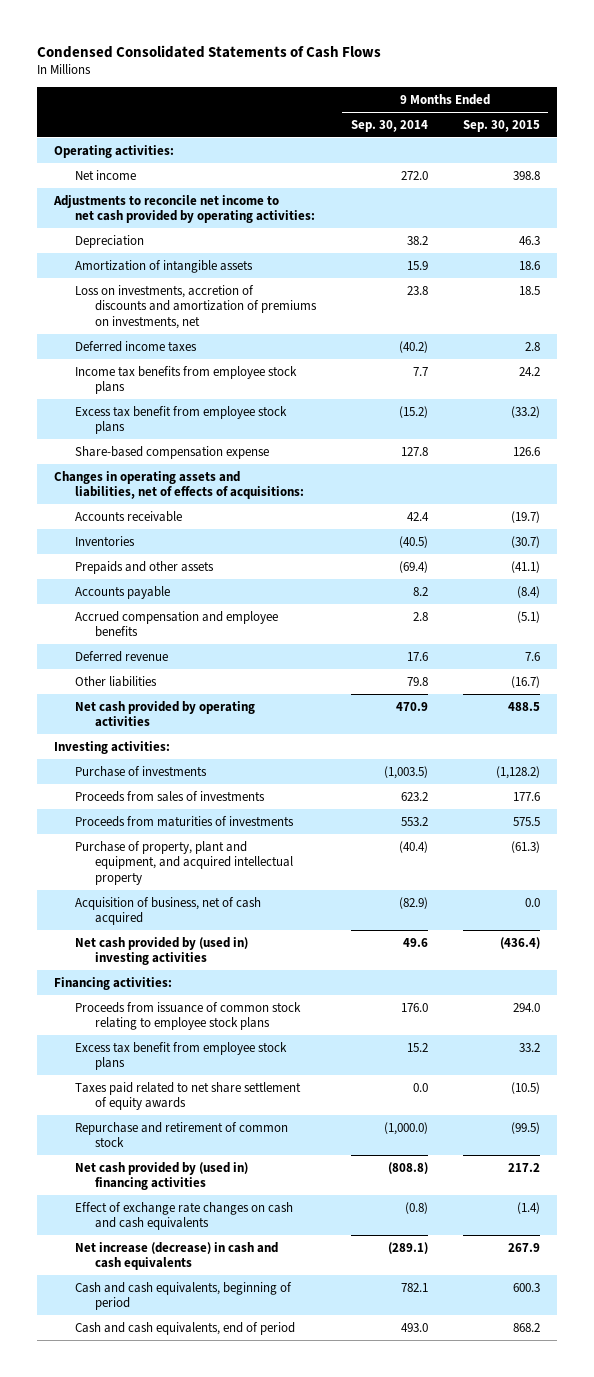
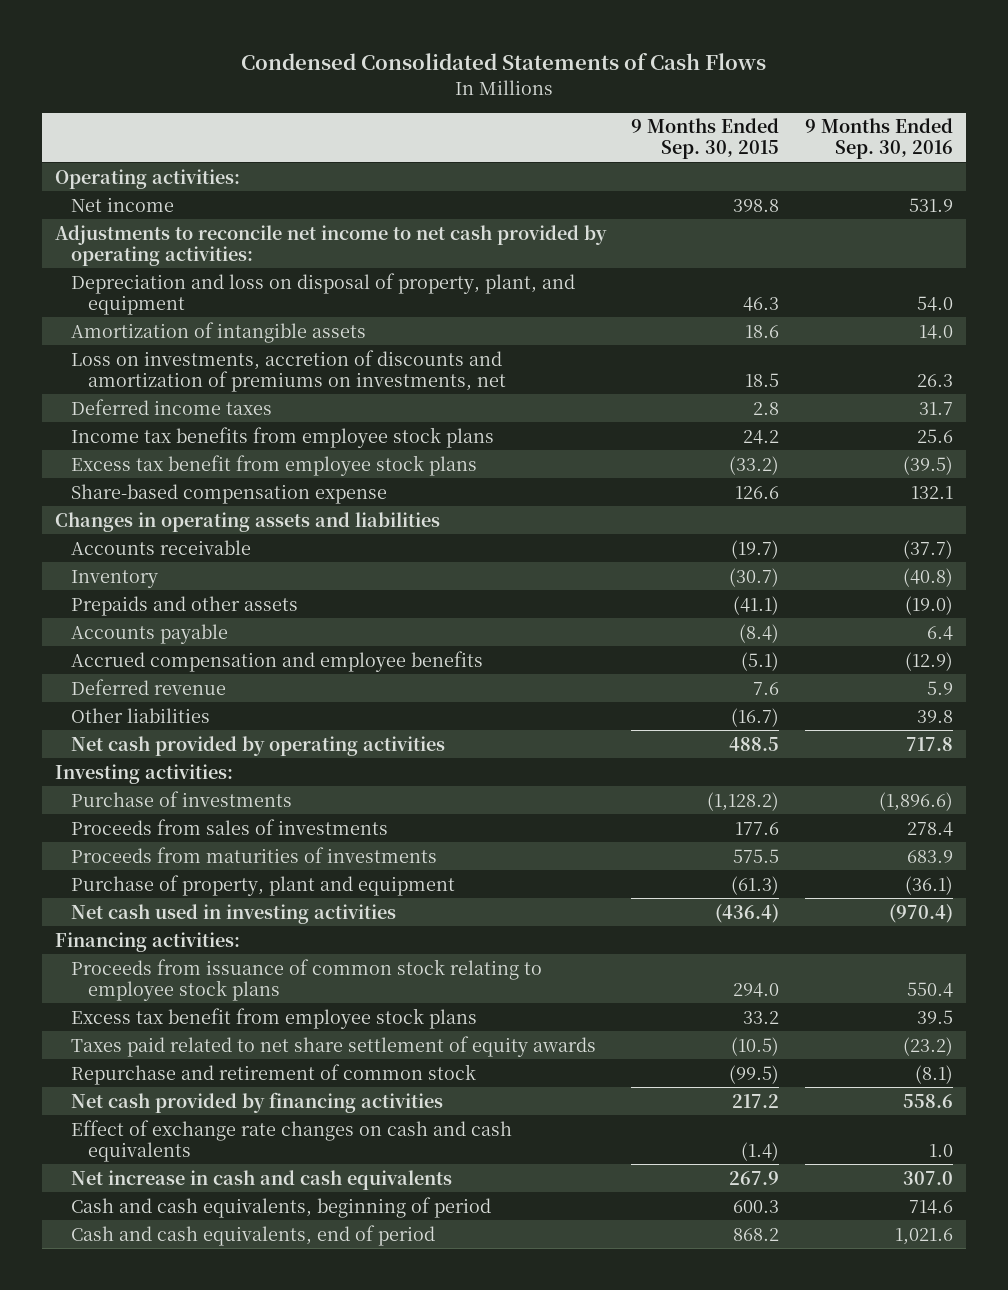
- | 9 Months Ended Sep. 30, 2014 | 9 Months Ended Sep. 30, 2015
+ | 9 Months Ended Sep. 30, 2015 | 9 Months Ended Sep. 30, 2016
- Depreciation | 38.2 | 46.3
+ Depreciation and loss on disposal of property, plant, and equipment | 46.3 | 54.0
- Changes in operating assets and liabilities, net of effects of acquisitions:
+ Changes in operating assets and liabilities
- Inventories | (40.5) | (30.7)
+ Inventory | (30.7) | (40.8)
- Purchase of property, plant and equipment, and acquired intellectual property | (40.4) | (61.3)
- Acquisition of business, net of cash acquired | (82.9) | 0.0
- Net cash provided by (used in) investing activities | 49.6 | (436.4)
+ Purchase of property, plant and equipment | (61.3) | (36.1)
+ Net cash used in investing activities | (436.4) | (970.4)
- Net cash provided by (used in) financing activities | (808.8) | 217.2
+ Net cash provided by financing activities | 217.2 | 558.6
- Net increase (decrease) in cash and cash equivalents | (289.1) | 267.9
+ Net increase in cash and cash equivalents | 267.9 | 307.0

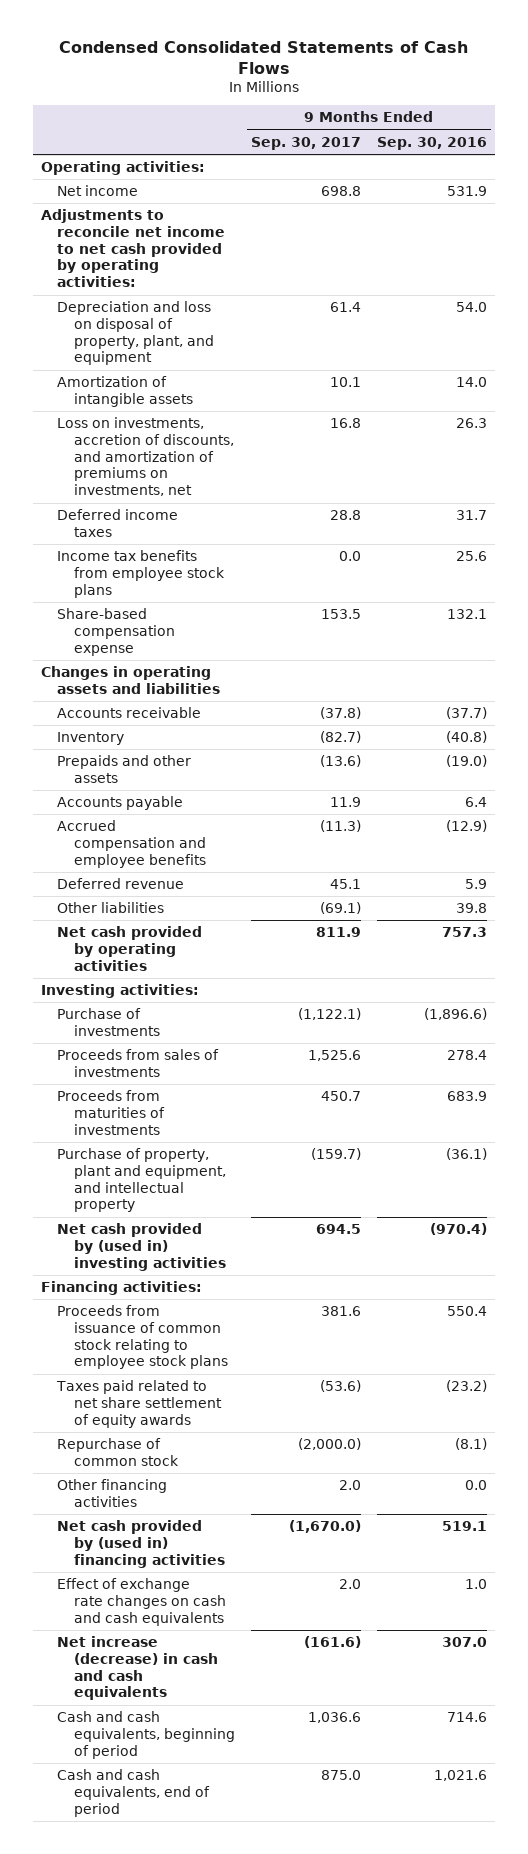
- | 9 Months Ended Sep. 30, 2015 | 9 Months Ended Sep. 30, 2016
+ | 9 Months Ended Sep. 30, 2017 | 9 Months Ended Sep. 30, 2016
- Loss on investments, accretion of discounts and amortization of premiums on investments, net | 18.5 | 26.3
+ Loss on investments, accretion of discounts, and amortization of premiums on investments, net | 16.8 | 26.3
- Excess tax benefit from employee stock plans | (33.2) | (39.5)
- Net cash provided by operating activities | 488.5 | 717.8
+ Net cash provided by operating activities | 811.9 | 757.3
- Purchase of property, plant and equipment | (61.3) | (36.1)
- Net cash used in investing activities | (436.4) | (970.4)
+ Purchase of property, plant and equipment, and intellectual property | (159.7) | (36.1)
+ Net cash provided by (used in) investing activities | 694.5 | (970.4)
- Excess tax benefit from employee stock plans | 33.2 | 39.5
- Repurchase and retirement of common stock | (99.5) | (8.1)
- Net cash provided by financing activities | 217.2 | 558.6
+ Repurchase of common stock | (2,000.0) | (8.1)
+ Other financing activities | 2.0 | 0.0
+ Net cash provided by (used in) financing activities | (1,670.0) | 519.1
- Net increase in cash and cash equivalents | 267.9 | 307.0
+ Net increase (decrease) in cash and cash equivalents | (161.6) | 307.0

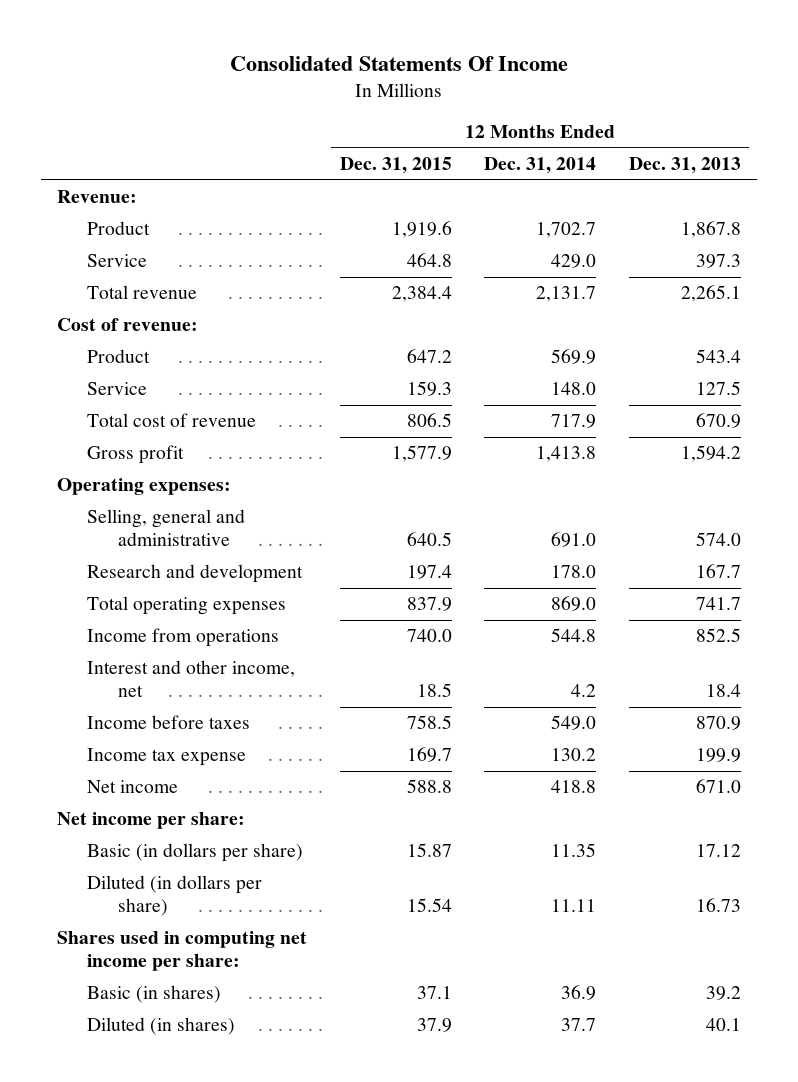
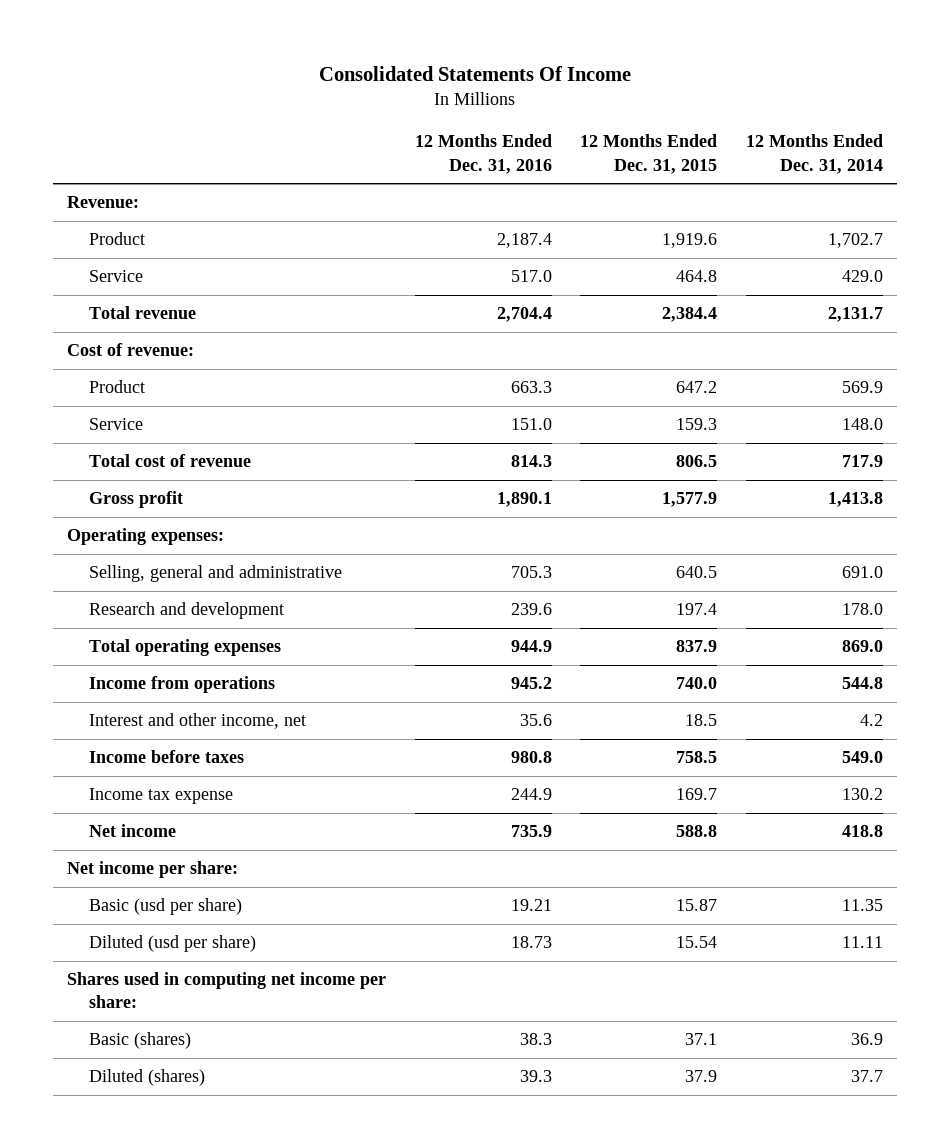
- | 12 Months Ended Dec. 31, 2015 | 12 Months Ended Dec. 31, 2014 | 12 Months Ended Dec. 31, 2013
+ | 12 Months Ended Dec. 31, 2016 | 12 Months Ended Dec. 31, 2015 | 12 Months Ended Dec. 31, 2014
- Basic (in dollars per share) | 15.87 | 11.35 | 17.12
- Diluted (in dollars per share) | 15.54 | 11.11 | 16.73
+ Basic (usd per share) | 19.21 | 15.87 | 11.35
+ Diluted (usd per share) | 18.73 | 15.54 | 11.11
- Basic (in shares) | 37.1 | 36.9 | 39.2
- Diluted (in shares) | 37.9 | 37.7 | 40.1
+ Basic (shares) | 38.3 | 37.1 | 36.9
+ Diluted (shares) | 39.3 | 37.9 | 37.7

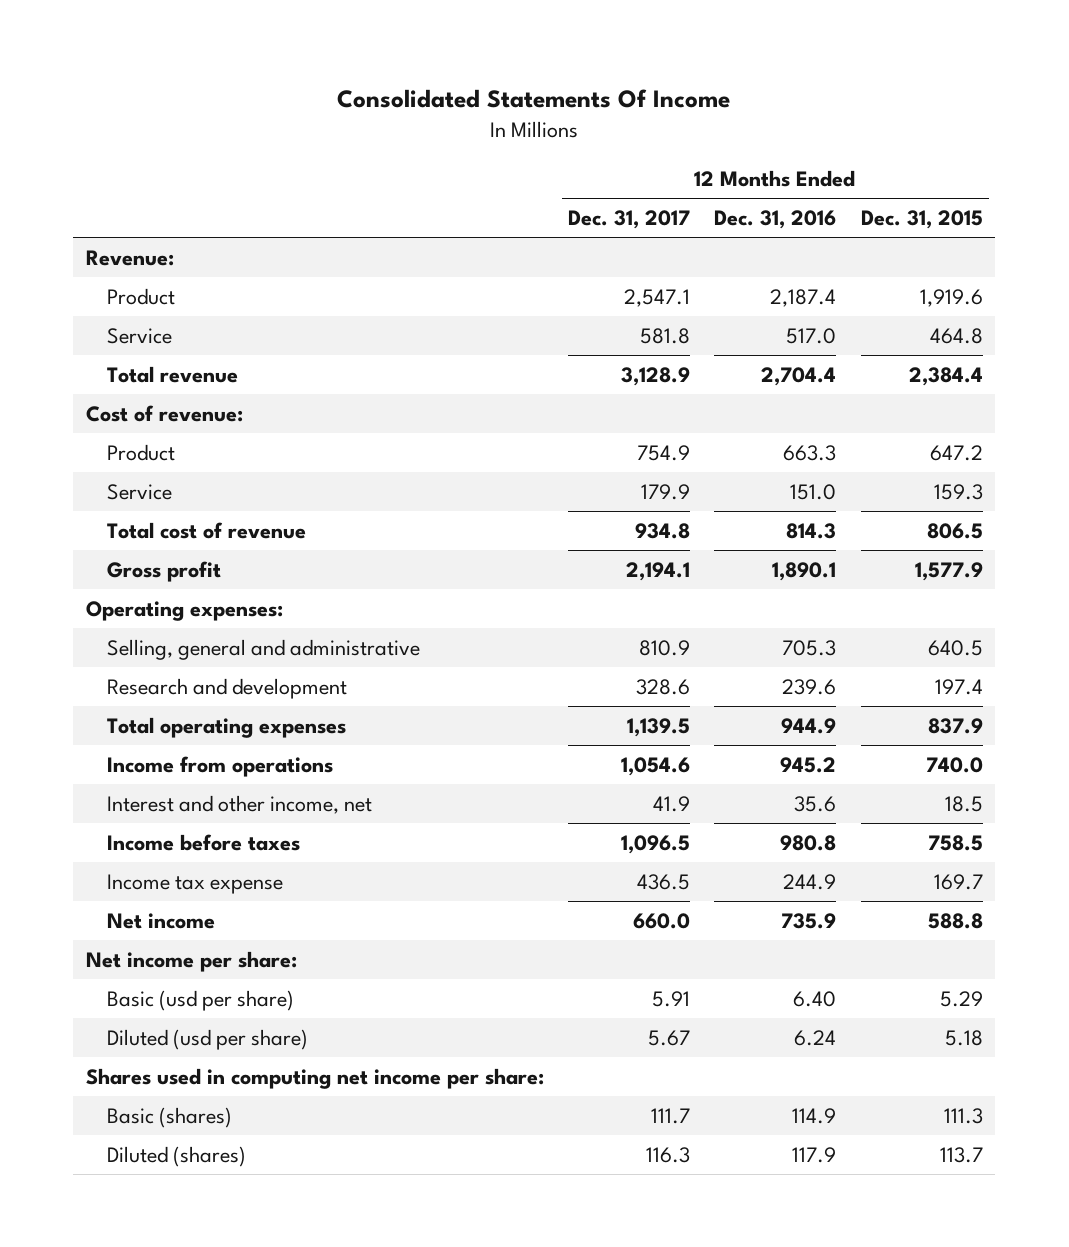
- | 12 Months Ended Dec. 31, 2016 | 12 Months Ended Dec. 31, 2015 | 12 Months Ended Dec. 31, 2014
+ | 12 Months Ended Dec. 31, 2017 | 12 Months Ended Dec. 31, 2016 | 12 Months Ended Dec. 31, 2015
- Basic (usd per share) | 19.21 | 15.87 | 11.35
- Diluted (usd per share) | 18.73 | 15.54 | 11.11
+ Basic (usd per share) | 5.91 | 6.40 | 5.29
+ Diluted (usd per share) | 5.67 | 6.24 | 5.18
- Basic (shares) | 38.3 | 37.1 | 36.9
- Diluted (shares) | 39.3 | 37.9 | 37.7
+ Basic (shares) | 111.7 | 114.9 | 111.3
+ Diluted (shares) | 116.3 | 117.9 | 113.7

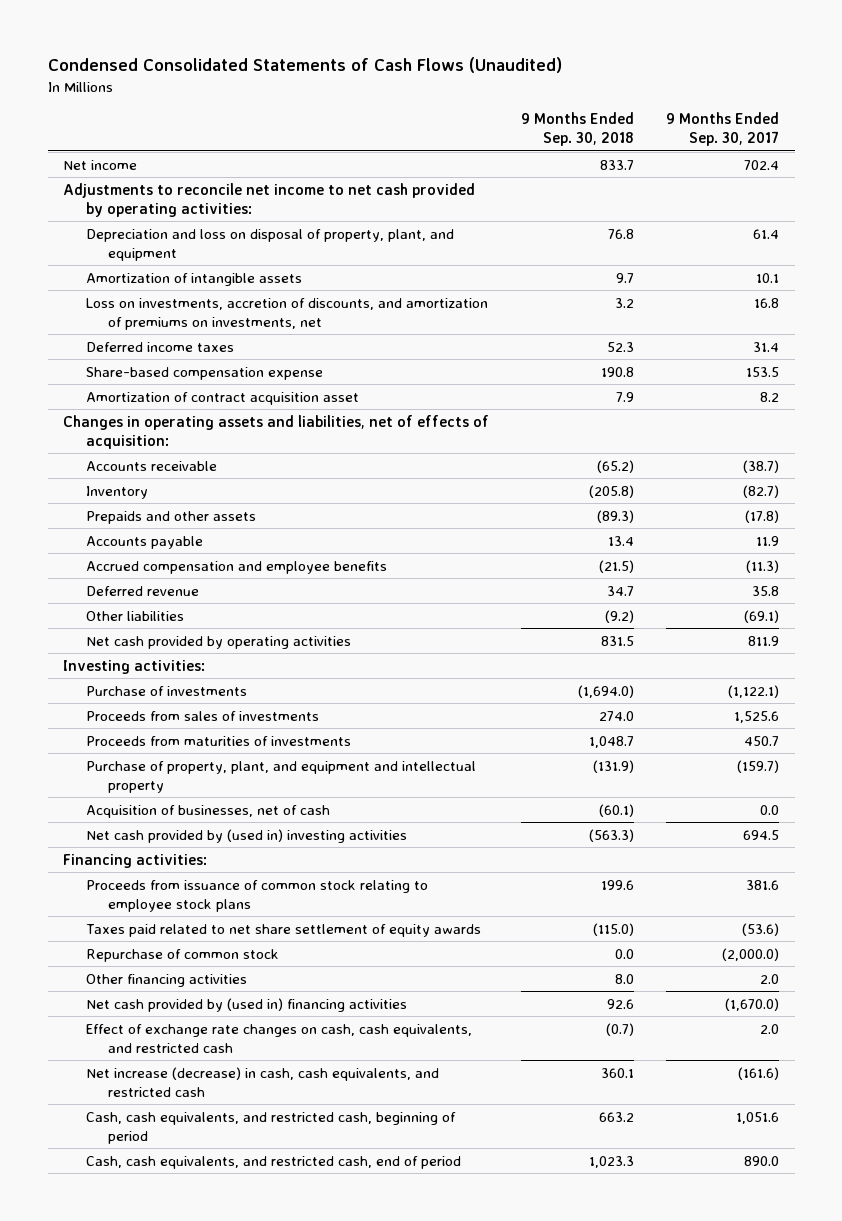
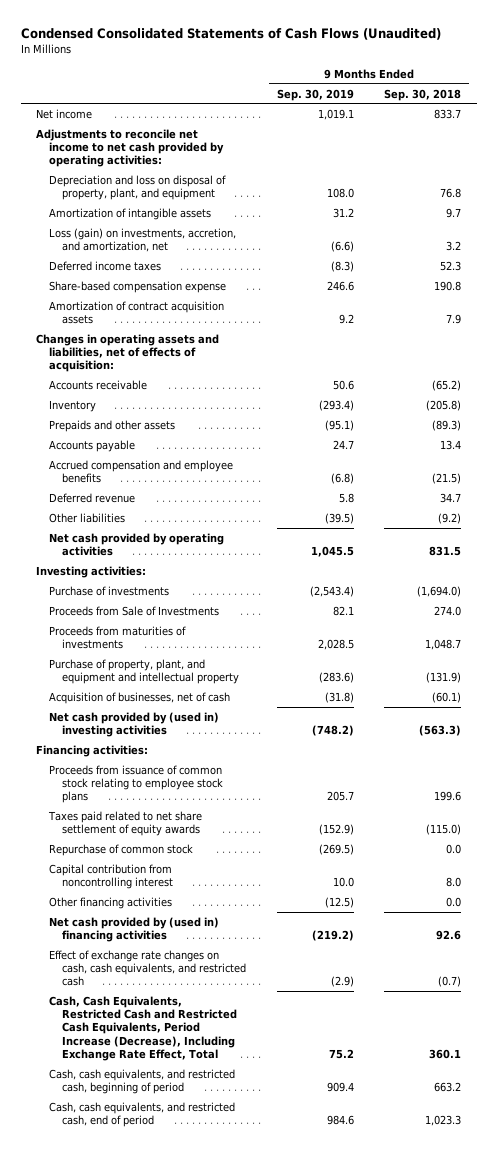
- | 9 Months Ended Sep. 30, 2018 | 9 Months Ended Sep. 30, 2017
+ | 9 Months Ended Sep. 30, 2019 | 9 Months Ended Sep. 30, 2018
- Loss on investments, accretion of discounts, and amortization of premiums on investments, net | 3.2 | 16.8
+ Loss (gain) on investments, accretion, and amortization, net | (6.6) | 3.2
- Amortization of contract acquisition asset | 7.9 | 8.2
+ Amortization of contract acquisition assets | 9.2 | 7.9
- Proceeds from sales of investments | 274.0 | 1,525.6
+ Proceeds from Sale of Investments | 82.1 | 274.0
- Other financing activities | 8.0 | 2.0
+ Capital contribution from noncontrolling interest | 10.0 | 8.0
+ Other financing activities | (12.5) | 0.0
- Net increase (decrease) in cash, cash equivalents, and restricted cash | 360.1 | (161.6)
+ Cash, Cash Equivalents, Restricted Cash and Restricted Cash Equivalents, Period Increase (Decrease), Including Exchange Rate Effect, Total | 75.2 | 360.1

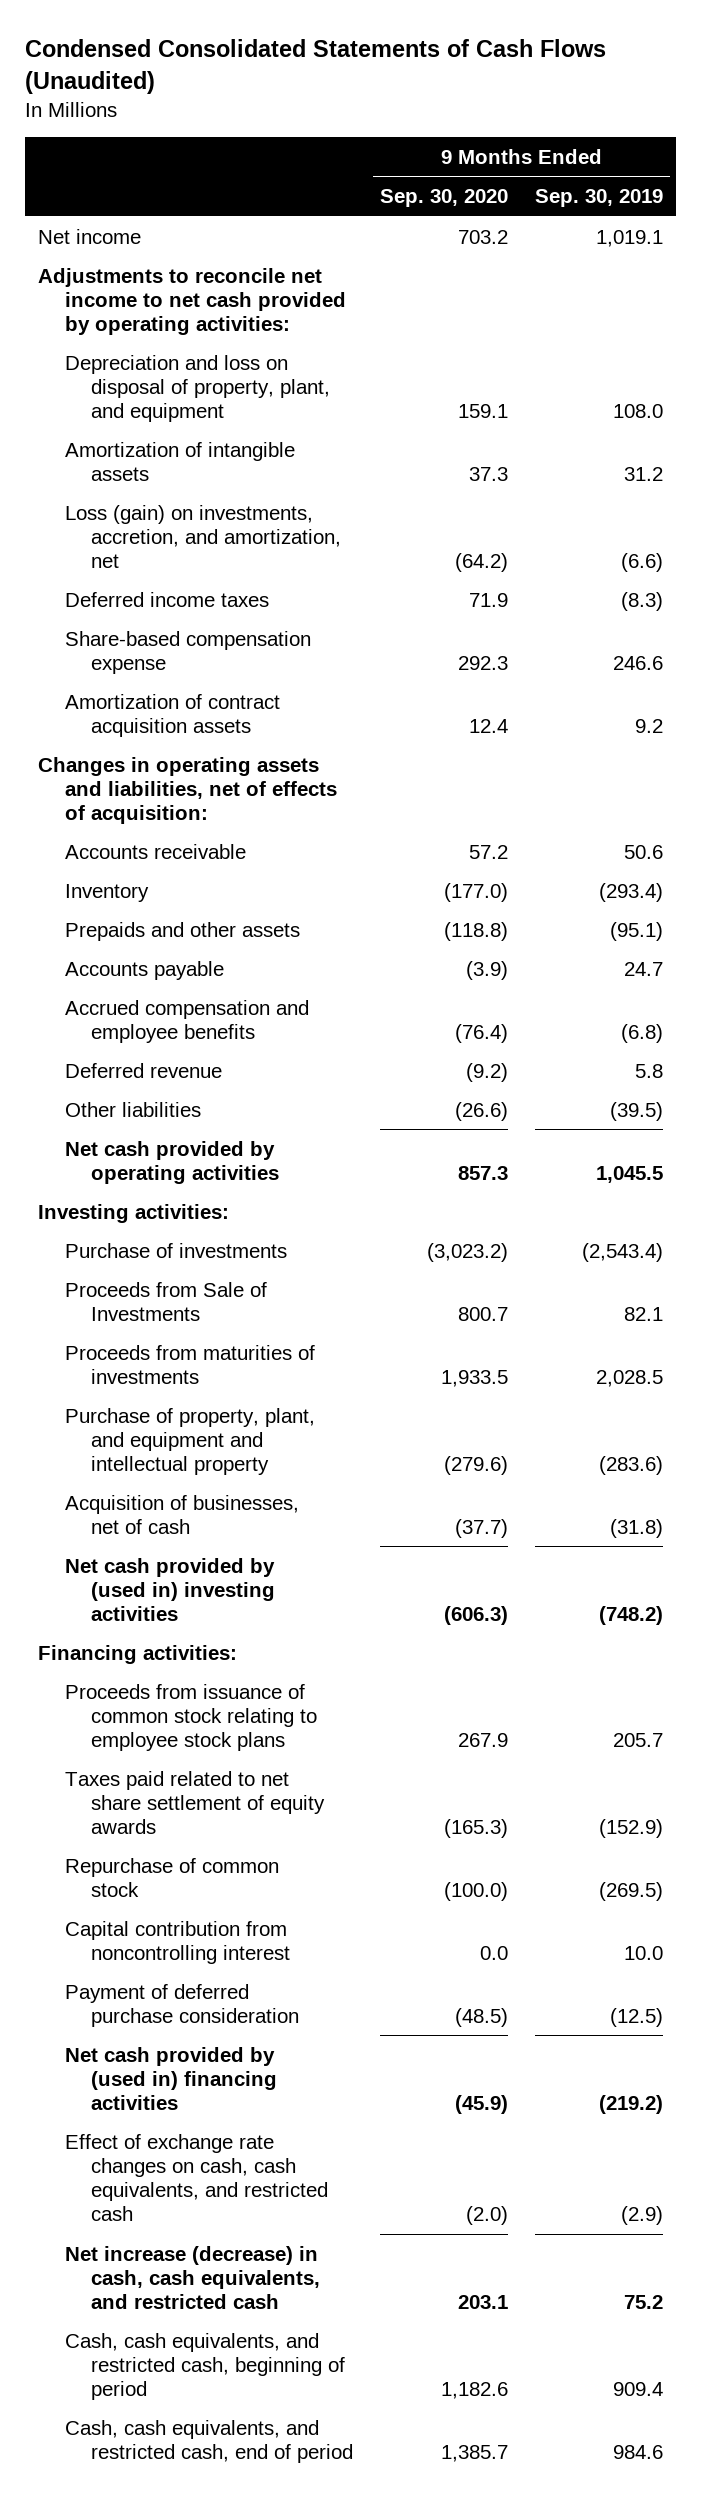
- | 9 Months Ended Sep. 30, 2019 | 9 Months Ended Sep. 30, 2018
+ | 9 Months Ended Sep. 30, 2020 | 9 Months Ended Sep. 30, 2019
- Other financing activities | (12.5) | 0.0
+ Payment of deferred purchase consideration | (48.5) | (12.5)
- Cash, Cash Equivalents, Restricted Cash and Restricted Cash Equivalents, Period Increase (Decrease), Including Exchange Rate Effect, Total | 75.2 | 360.1
+ Net increase (decrease) in cash, cash equivalents, and restricted cash | 203.1 | 75.2

